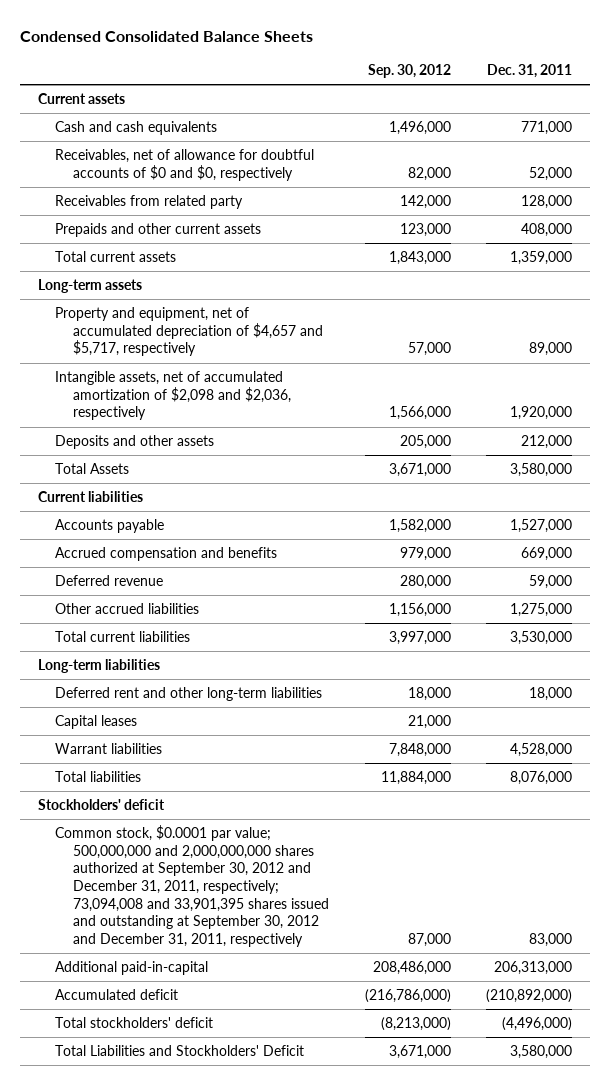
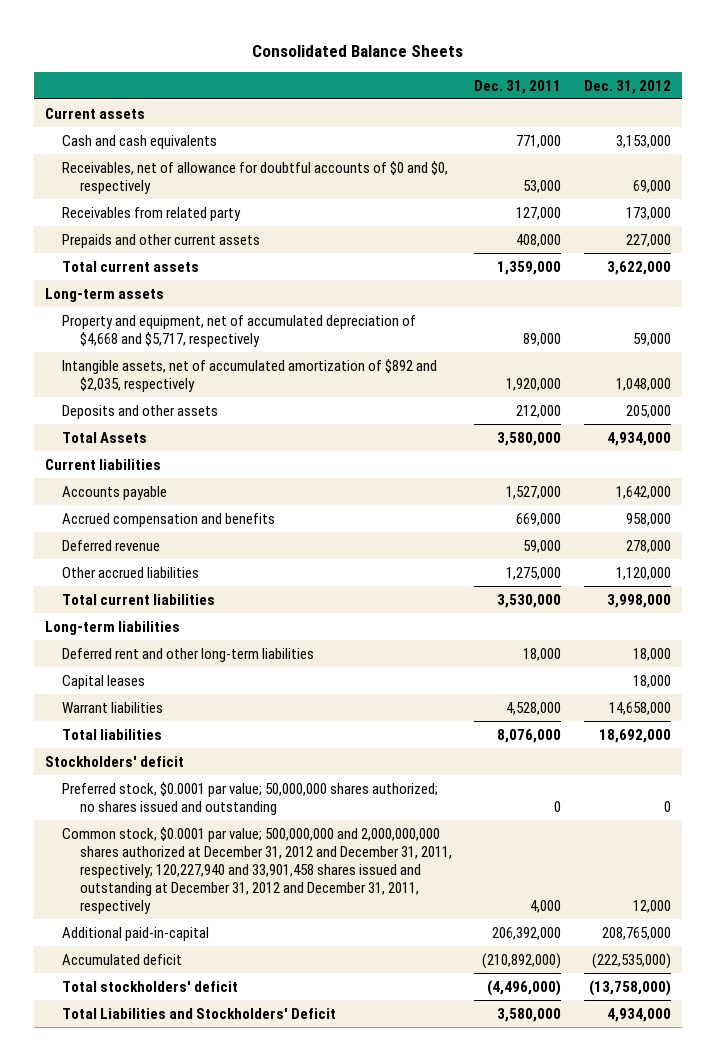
- Condensed Consolidated Balance Sheets
+ Consolidated Balance Sheets
- | Sep. 30, 2012 | Dec. 31, 2011
+ | Dec. 31, 2011 | Dec. 31, 2012
- Receivables, net of allowance for doubtful accounts of $0 and $0, respectively | 82,000 | 52,000
- Receivables from related party | 142,000 | 128,000
+ Receivables, net of allowance for doubtful accounts of $0 and $0, respectively | 53,000 | 69,000
+ Receivables from related party | 127,000 | 173,000
- Property and equipment, net of accumulated depreciation of $4,657 and $5,717, respectively | 57,000 | 89,000
- Intangible assets, net of accumulated amortization of $2,098 and $2,036, respectively | 1,566,000 | 1,920,000
+ Property and equipment, net of accumulated depreciation of $4,668 and $5,717, respectively | 89,000 | 59,000
+ Intangible assets, net of accumulated amortization of $892 and $2,035, respectively | 1,920,000 | 1,048,000
- Common stock, $0.0001 par value; 500,000,000 and 2,000,000,000 shares authorized at September 30, 2012 and December 31, 2011, respectively; 73,094,008 and 33,901,395 shares issued and outstanding at September 30, 2012 and December 31, 2011, respectively | 87,000 | 83,000
- Additional paid-in-capital | 208,486,000 | 206,313,000
+ Preferred stock, $0.0001 par value; 50,000,000 shares authorized; no shares issued and outstanding | 0 | 0
+ Common stock, $0.0001 par value; 500,000,000 and 2,000,000,000 shares authorized at December 31, 2012 and December 31, 2011, respectively; 120,227,940 and 33,901,458 shares issued and outstanding at December 31, 2012 and December 31, 2011, respectively | 4,000 | 12,000
+ Additional paid-in-capital | 206,392,000 | 208,765,000

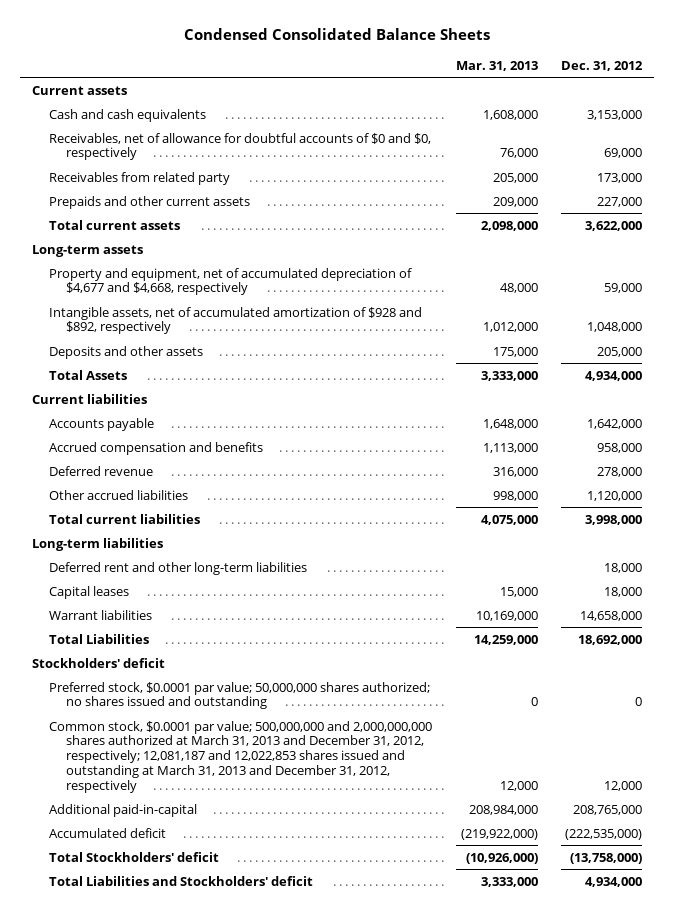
- Consolidated Balance Sheets
+ Condensed Consolidated Balance Sheets
- | Dec. 31, 2011 | Dec. 31, 2012
+ | Mar. 31, 2013 | Dec. 31, 2012
- Property and equipment, net of accumulated depreciation of $4,668 and $5,717, respectively | 89,000 | 59,000
- Intangible assets, net of accumulated amortization of $892 and $2,035, respectively | 1,920,000 | 1,048,000
+ Property and equipment, net of accumulated depreciation of $4,677 and $4,668, respectively | 48,000 | 59,000
+ Intangible assets, net of accumulated amortization of $928 and $892, respectively | 1,012,000 | 1,048,000
- Total liabilities | 8,076,000 | 18,692,000
+ Total Liabilities | 14,259,000 | 18,692,000
- Common stock, $0.0001 par value; 500,000,000 and 2,000,000,000 shares authorized at December 31, 2012 and December 31, 2011, respectively; 120,227,940 and 33,901,458 shares issued and outstanding at December 31, 2012 and December 31, 2011, respectively | 4,000 | 12,000
+ Common stock, $0.0001 par value; 500,000,000 and 2,000,000,000 shares authorized at March 31, 2013 and December 31, 2012, respectively; 12,081,187 and 12,022,853 shares issued and outstanding at March 31, 2013 and December 31, 2012, respectively | 12,000 | 12,000
- Total stockholders' deficit | (4,496,000) | (13,758,000)
- Total Liabilities and Stockholders' Deficit | 3,580,000 | 4,934,000
+ Total Stockholders' deficit | (10,926,000) | (13,758,000)
+ Total Liabilities and Stockholders' deficit | 3,333,000 | 4,934,000

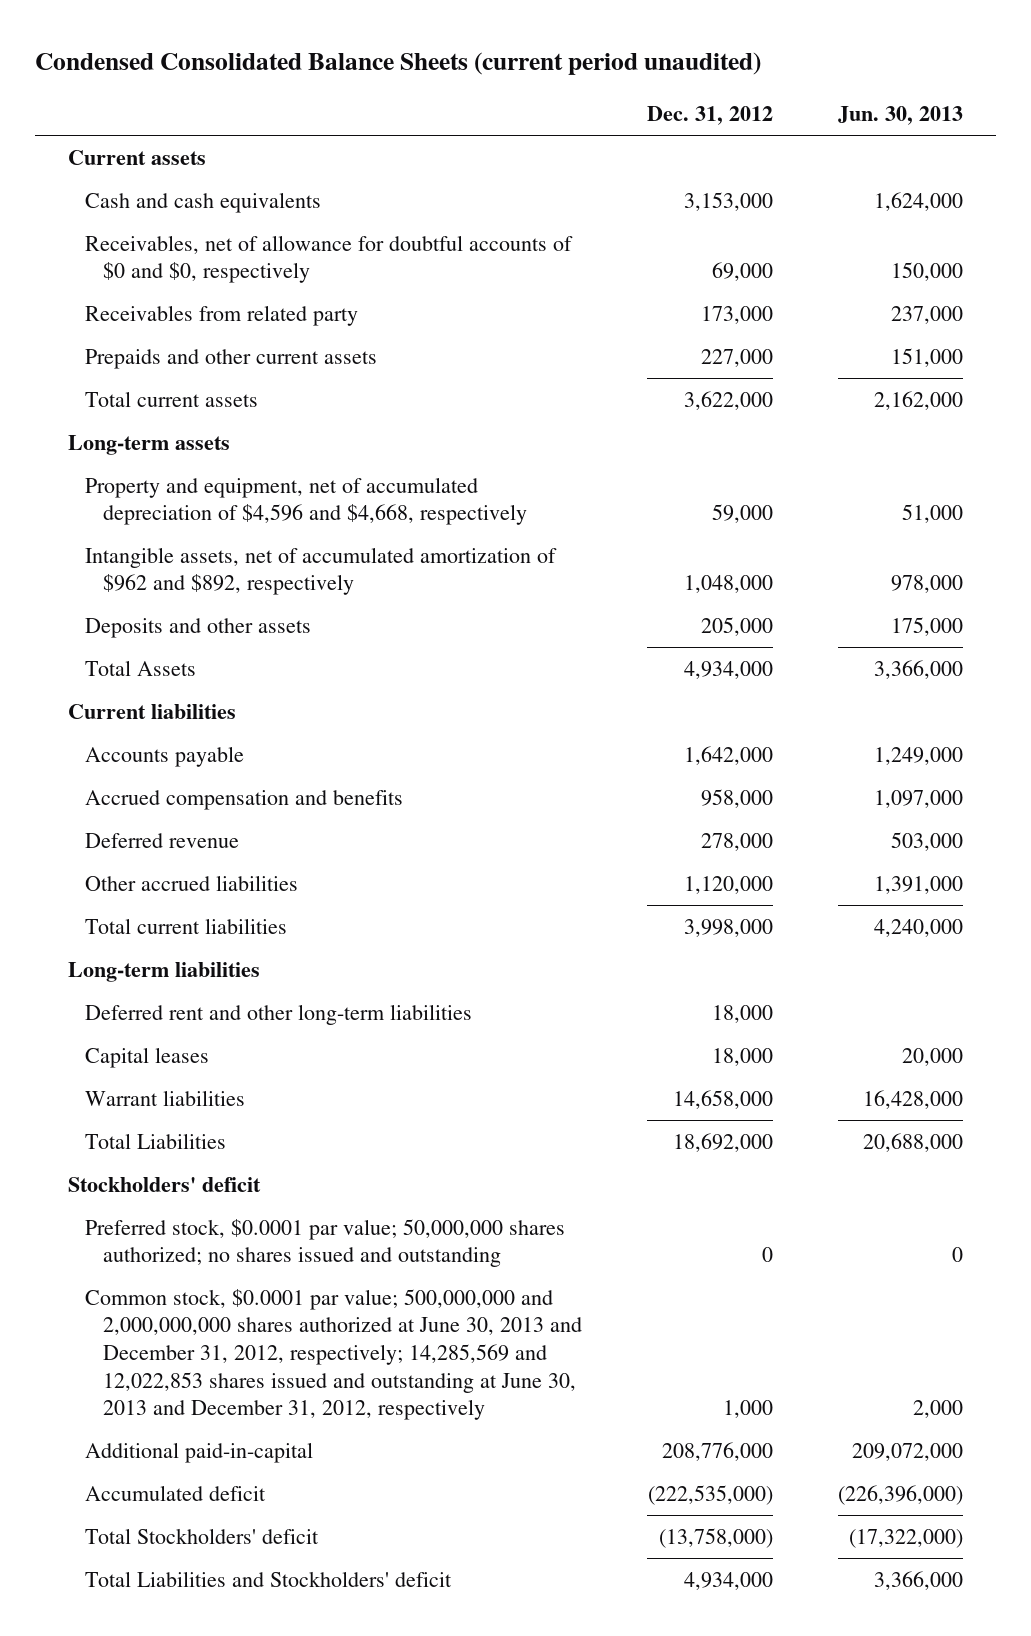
- Condensed Consolidated Balance Sheets
+ Condensed Consolidated Balance Sheets (current period unaudited)
- | Mar. 31, 2013 | Dec. 31, 2012
+ | Dec. 31, 2012 | Jun. 30, 2013
- Property and equipment, net of accumulated depreciation of $4,677 and $4,668, respectively | 48,000 | 59,000
- Intangible assets, net of accumulated amortization of $928 and $892, respectively | 1,012,000 | 1,048,000
+ Property and equipment, net of accumulated depreciation of $4,596 and $4,668, respectively | 59,000 | 51,000
+ Intangible assets, net of accumulated amortization of $962 and $892, respectively | 1,048,000 | 978,000
- Common stock, $0.0001 par value; 500,000,000 and 2,000,000,000 shares authorized at March 31, 2013 and December 31, 2012, respectively; 12,081,187 and 12,022,853 shares issued and outstanding at March 31, 2013 and December 31, 2012, respectively | 12,000 | 12,000
- Additional paid-in-capital | 208,984,000 | 208,765,000
+ Common stock, $0.0001 par value; 500,000,000 and 2,000,000,000 shares authorized at June 30, 2013 and December 31, 2012, respectively; 14,285,569 and 12,022,853 shares issued and outstanding at June 30, 2013 and December 31, 2012, respectively | 1,000 | 2,000
+ Additional paid-in-capital | 208,776,000 | 209,072,000

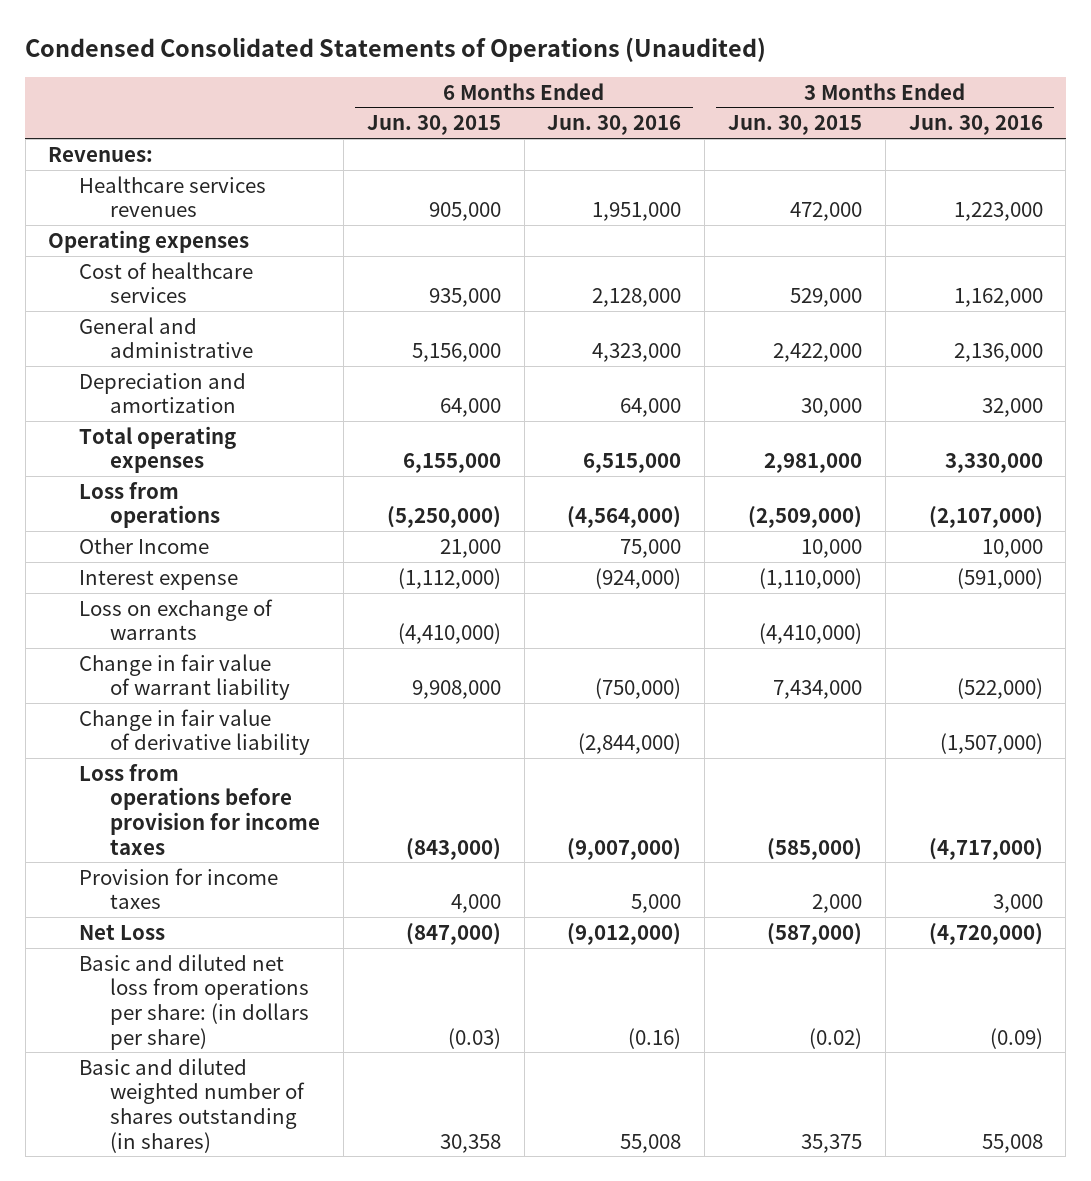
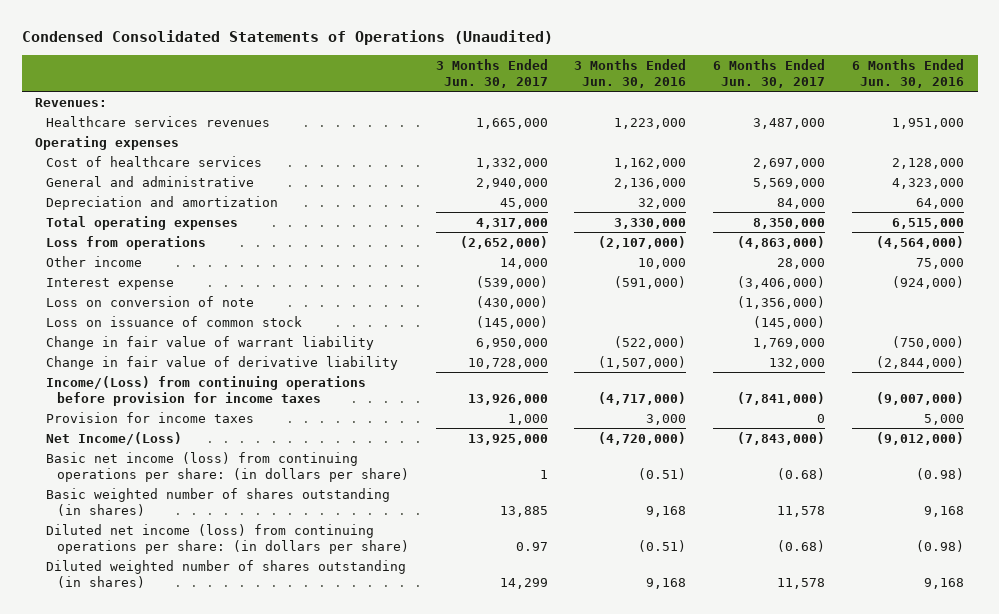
- | 6 Months Ended Jun. 30, 2015 | 6 Months Ended Jun. 30, 2016 | 3 Months Ended Jun. 30, 2015 | 3 Months Ended Jun. 30, 2016
+ | 3 Months Ended Jun. 30, 2017 | 3 Months Ended Jun. 30, 2016 | 6 Months Ended Jun. 30, 2017 | 6 Months Ended Jun. 30, 2016
- Other Income | 21,000 | 75,000 | 10,000 | 10,000
+ Other income | 14,000 | 10,000 | 28,000 | 75,000
- Loss on exchange of warrants | (4,410,000) | | (4,410,000) |
+ Loss on conversion of note | (430,000) | | (1,356,000) |
+ Loss on issuance of common stock | (145,000) | | (145,000) |
- Loss from operations before provision for income taxes | (843,000) | (9,007,000) | (585,000) | (4,717,000)
+ Income/(Loss) from continuing operations before provision for income taxes | 13,926,000 | (4,717,000) | (7,841,000) | (9,007,000)
- Net Loss | (847,000) | (9,012,000) | (587,000) | (4,720,000)
- Basic and diluted net loss from operations per share: (in dollars per share) | (0.03) | (0.16) | (0.02) | (0.09)
- Basic and diluted weighted number of shares outstanding (in shares) | 30,358 | 55,008 | 35,375 | 55,008
+ Net Income/(Loss) | 13,925,000 | (4,720,000) | (7,843,000) | (9,012,000)
+ Basic net income (loss) from continuing operations per share: (in dollars per share) | 1 | (0.51) | (0.68) | (0.98)
+ Basic weighted number of shares outstanding (in shares) | 13,885 | 9,168 | 11,578 | 9,168
+ Diluted net income (loss) from continuing operations per share: (in dollars per share) | 0.97 | (0.51) | (0.68) | (0.98)
+ Diluted weighted number of shares outstanding (in shares) | 14,299 | 9,168 | 11,578 | 9,168

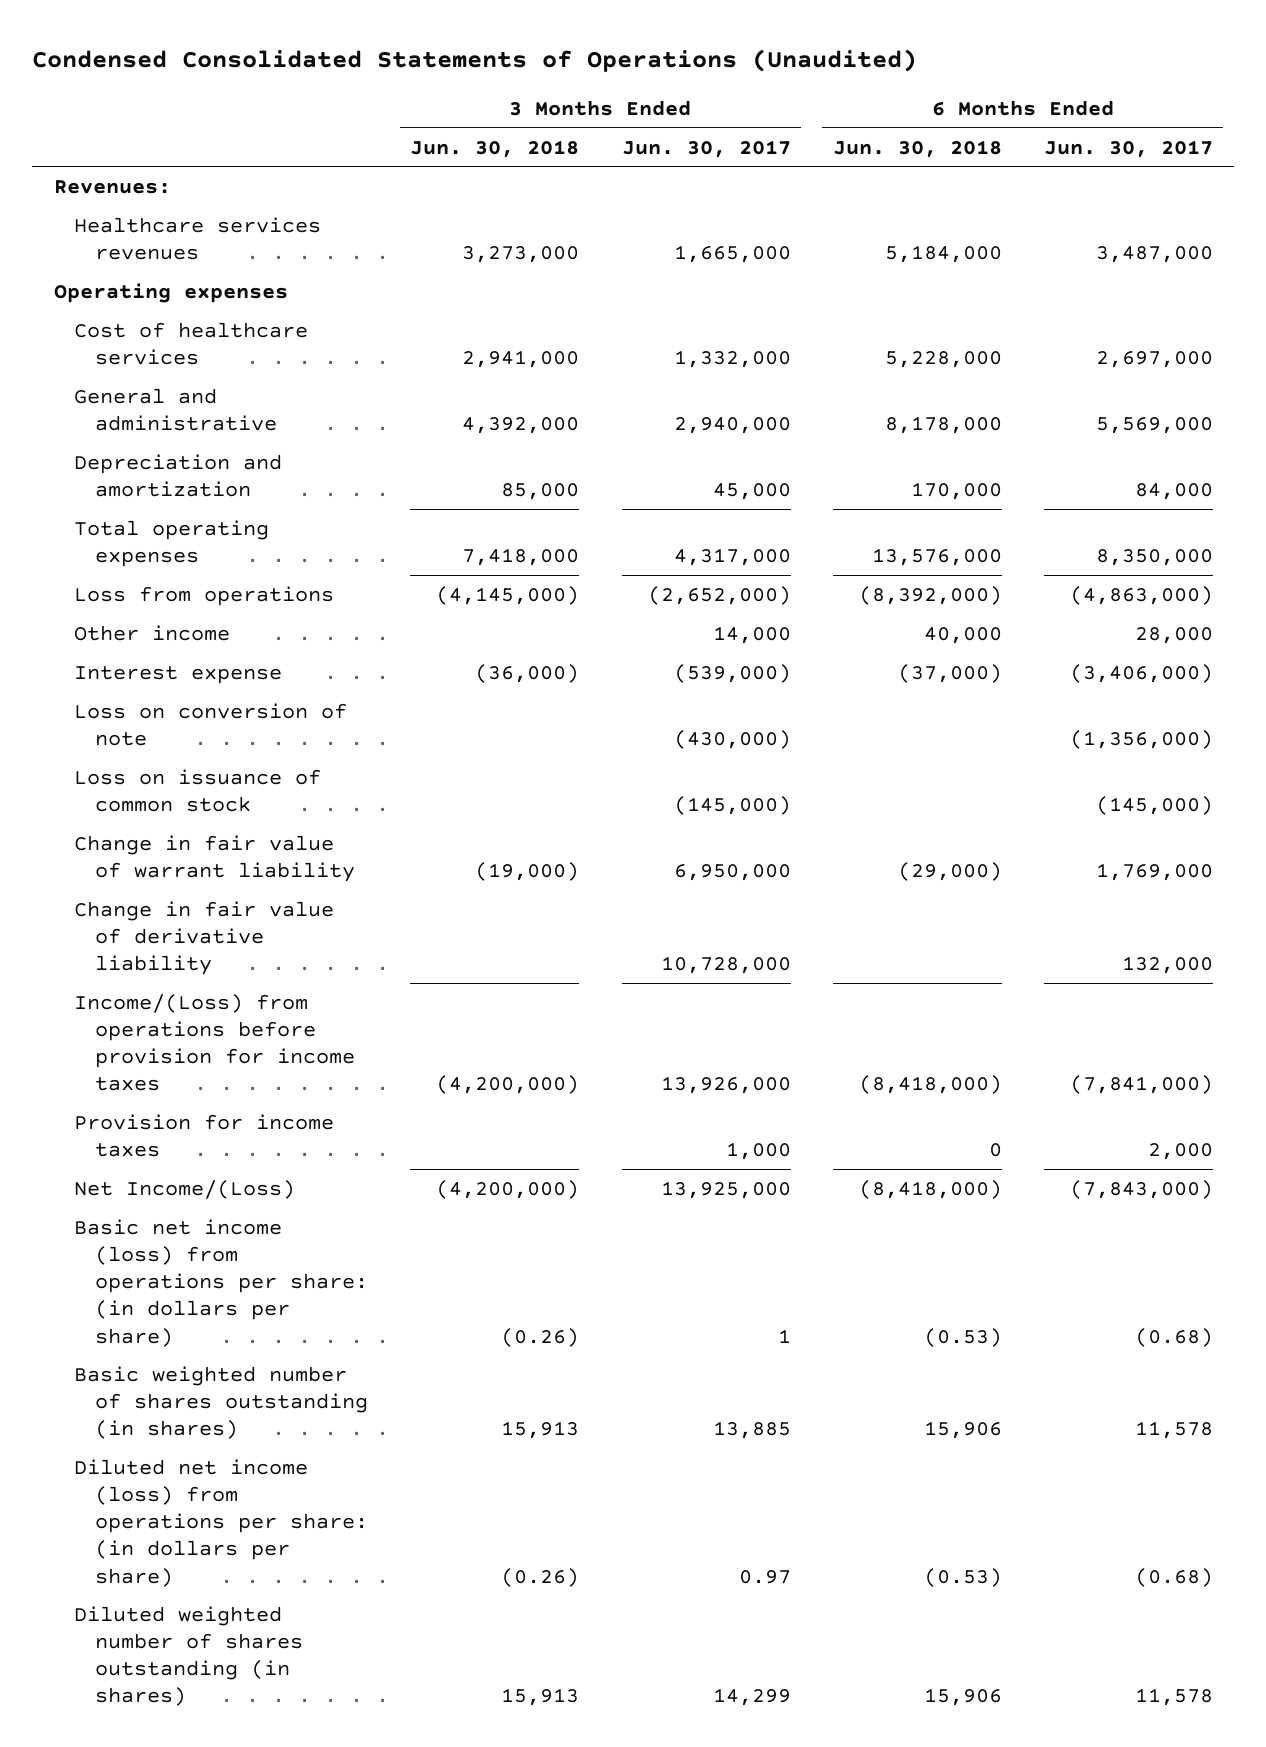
- | 3 Months Ended Jun. 30, 2017 | 3 Months Ended Jun. 30, 2016 | 6 Months Ended Jun. 30, 2017 | 6 Months Ended Jun. 30, 2016
+ | 3 Months Ended Jun. 30, 2018 | 3 Months Ended Jun. 30, 2017 | 6 Months Ended Jun. 30, 2018 | 6 Months Ended Jun. 30, 2017
- Income/(Loss) from continuing operations before provision for income taxes | 13,926,000 | (4,717,000) | (7,841,000) | (9,007,000)
- Provision for income taxes | 1,000 | 3,000 | 0 | 5,000
+ Income/(Loss) from operations before provision for income taxes | (4,200,000) | 13,926,000 | (8,418,000) | (7,841,000)
+ Provision for income taxes | | 1,000 | 0 | 2,000
- Basic net income (loss) from continuing operations per share: (in dollars per share) | 1 | (0.51) | (0.68) | (0.98)
+ Basic net income (loss) from operations per share: (in dollars per share) | (0.26) | 1 | (0.53) | (0.68)
- Diluted net income (loss) from continuing operations per share: (in dollars per share) | 0.97 | (0.51) | (0.68) | (0.98)
+ Diluted net income (loss) from operations per share: (in dollars per share) | (0.26) | 0.97 | (0.53) | (0.68)

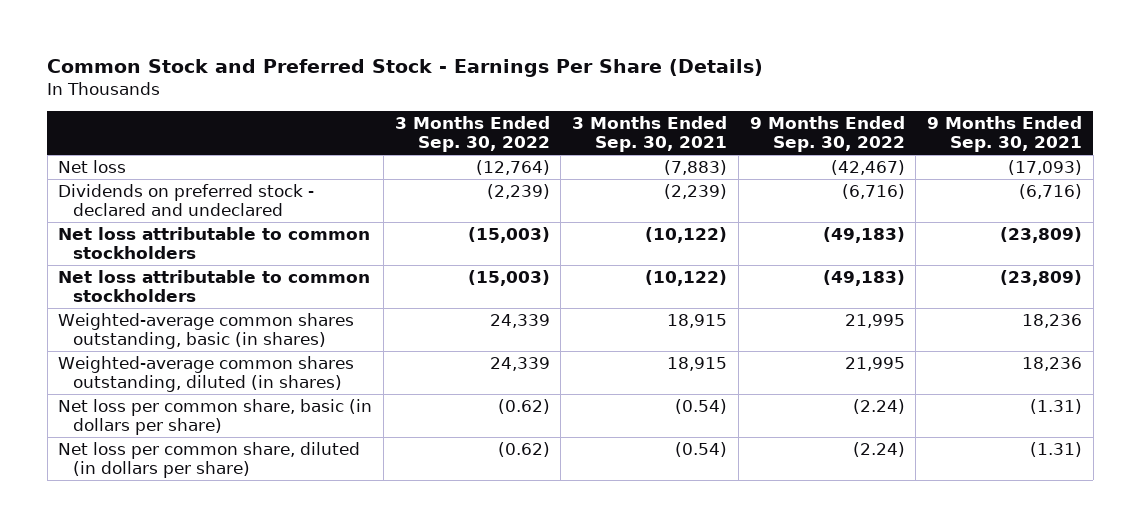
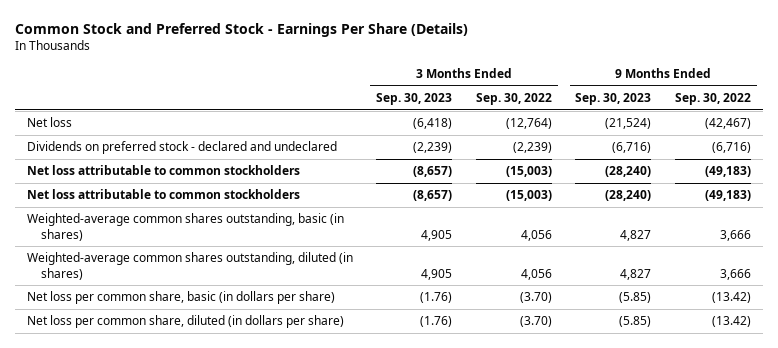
- | 3 Months Ended Sep. 30, 2022 | 3 Months Ended Sep. 30, 2021 | 9 Months Ended Sep. 30, 2022 | 9 Months Ended Sep. 30, 2021
+ | 3 Months Ended Sep. 30, 2023 | 3 Months Ended Sep. 30, 2022 | 9 Months Ended Sep. 30, 2023 | 9 Months Ended Sep. 30, 2022
- Weighted-average common shares outstanding, basic (in shares) | 24,339 | 18,915 | 21,995 | 18,236
- Weighted-average common shares outstanding, diluted (in shares) | 24,339 | 18,915 | 21,995 | 18,236
- Net loss per common share, basic (in dollars per share) | (0.62) | (0.54) | (2.24) | (1.31)
- Net loss per common share, diluted (in dollars per share) | (0.62) | (0.54) | (2.24) | (1.31)
+ Weighted-average common shares outstanding, basic (in shares) | 4,905 | 4,056 | 4,827 | 3,666
+ Weighted-average common shares outstanding, diluted (in shares) | 4,905 | 4,056 | 4,827 | 3,666
+ Net loss per common share, basic (in dollars per share) | (1.76) | (3.70) | (5.85) | (13.42)
+ Net loss per common share, diluted (in dollars per share) | (1.76) | (3.70) | (5.85) | (13.42)

